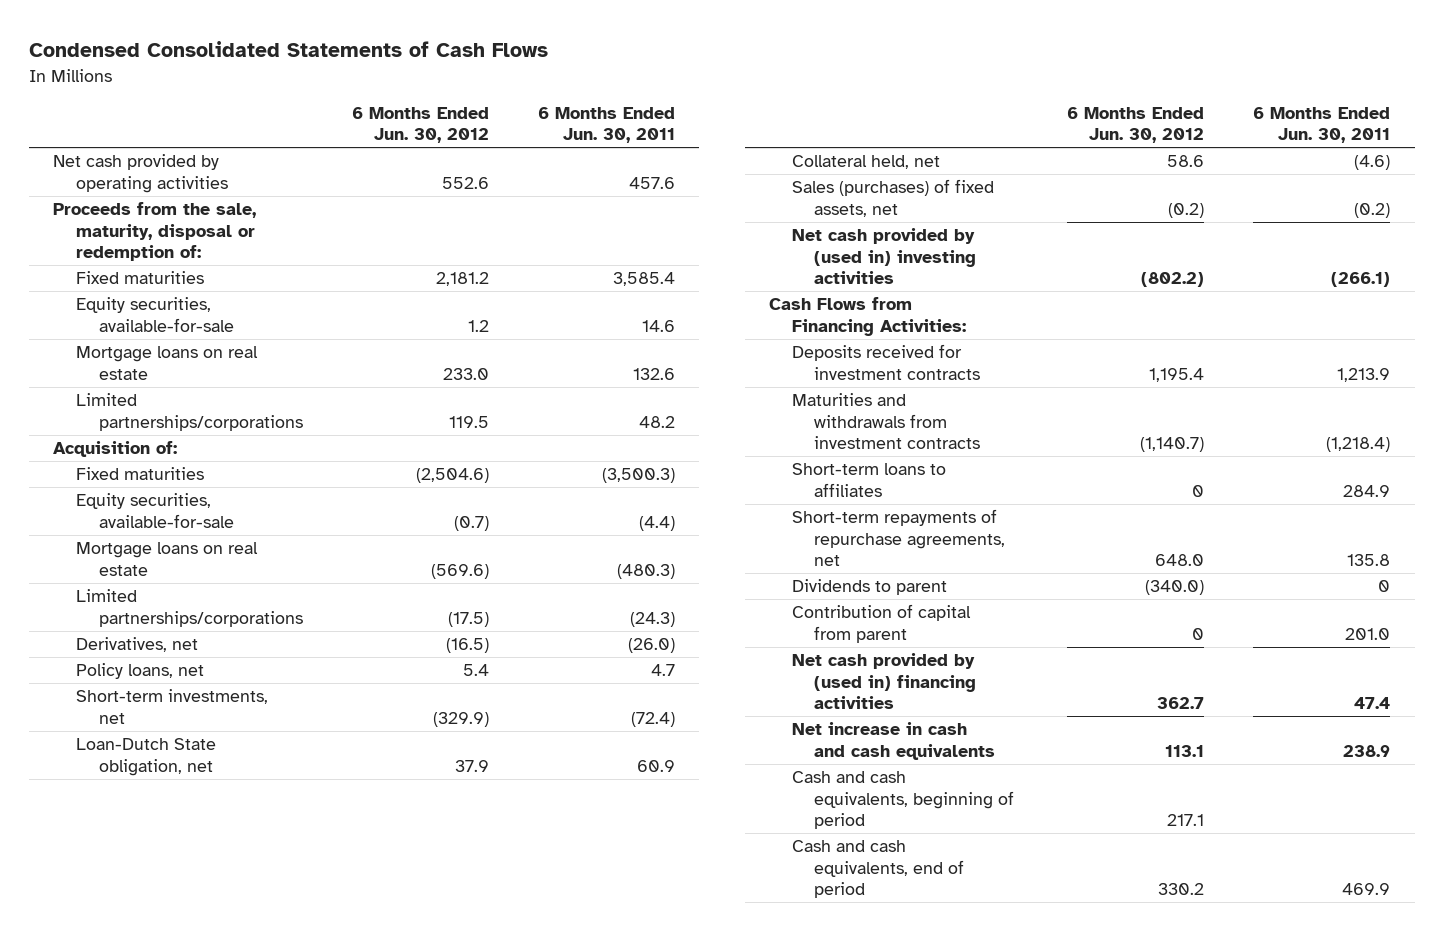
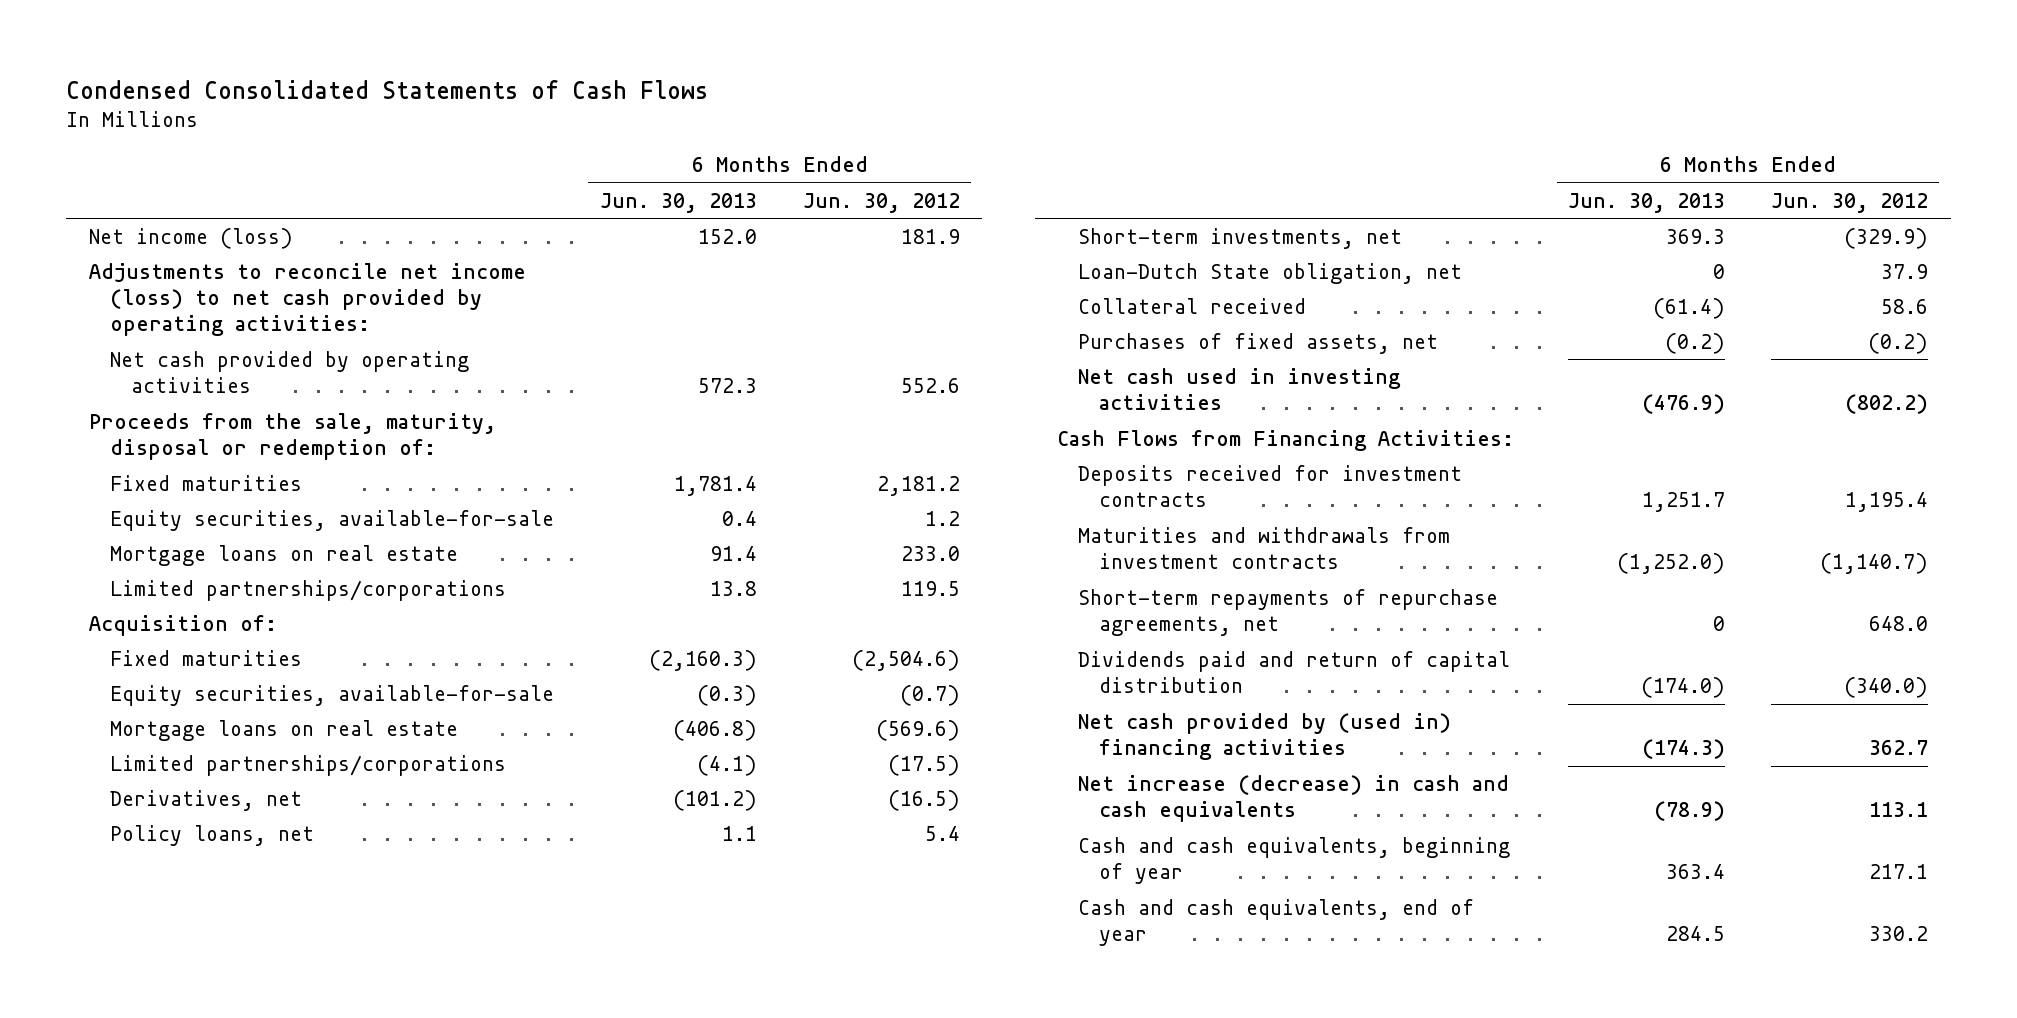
- | 6 Months Ended Jun. 30, 2012 | 6 Months Ended Jun. 30, 2011
+ | 6 Months Ended Jun. 30, 2013 | 6 Months Ended Jun. 30, 2012
+ Net income (loss) | 152.0 | 181.9
+ Adjustments to reconcile net income (loss) to net cash provided by operating activities:
- Collateral held, net | 58.6 | (4.6)
- Sales (purchases) of fixed assets, net | (0.2) | (0.2)
- Net cash provided by (used in) investing activities | (802.2) | (266.1)
+ Collateral received | (61.4) | 58.6
+ Purchases of fixed assets, net | (0.2) | (0.2)
+ Net cash used in investing activities | (476.9) | (802.2)
- Short-term loans to affiliates | 0 | 284.9
- Dividends to parent | (340.0) | 0
- Contribution of capital from parent | 0 | 201.0
+ Dividends paid and return of capital distribution | (174.0) | (340.0)
- Net increase in cash and cash equivalents | 113.1 | 238.9
- Cash and cash equivalents, beginning of period | 217.1 |
- Cash and cash equivalents, end of period | 330.2 | 469.9
+ Net increase (decrease) in cash and cash equivalents | (78.9) | 113.1
+ Cash and cash equivalents, beginning of year | 363.4 | 217.1
+ Cash and cash equivalents, end of year | 284.5 | 330.2

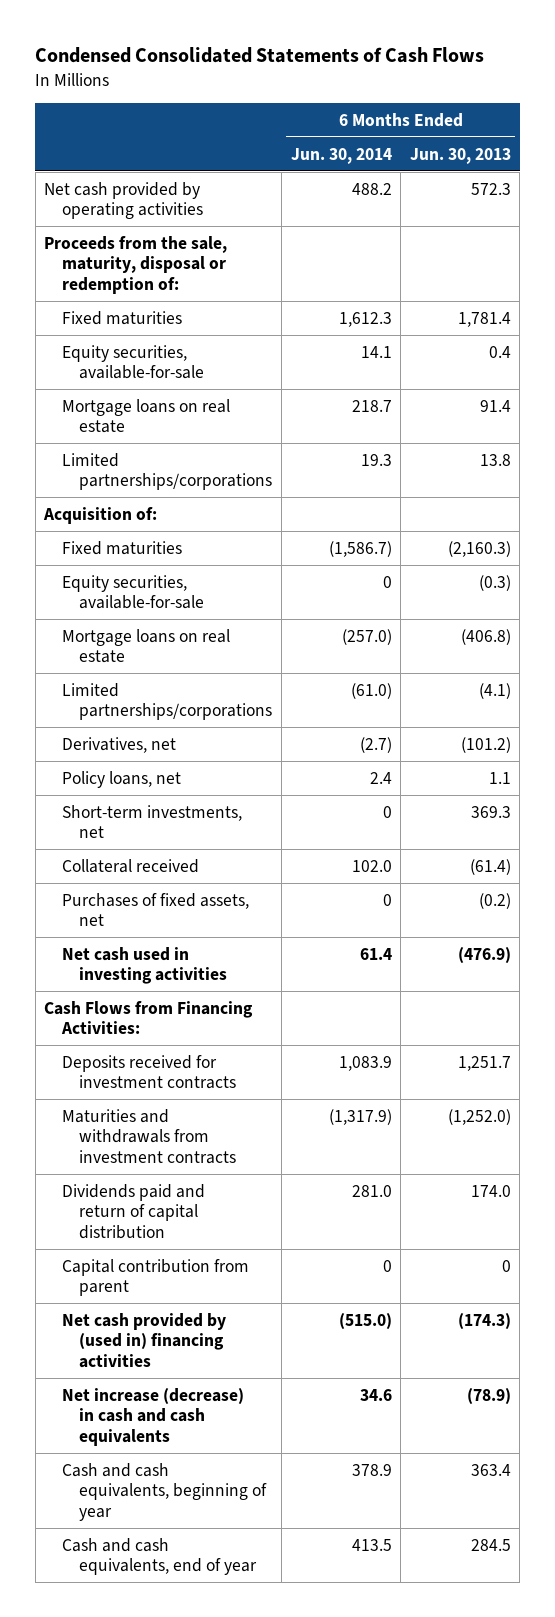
- | 6 Months Ended Jun. 30, 2013 | 6 Months Ended Jun. 30, 2012
+ | 6 Months Ended Jun. 30, 2014 | 6 Months Ended Jun. 30, 2013
- Net income (loss) | 152.0 | 181.9
- Adjustments to reconcile net income (loss) to net cash provided by operating activities:
- Loan-Dutch State obligation, net | 0 | 37.9
- Short-term repayments of repurchase agreements, net | 0 | 648.0
- Dividends paid and return of capital distribution | (174.0) | (340.0)
+ Dividends paid and return of capital distribution | 281.0 | 174.0
+ Capital contribution from parent | 0 | 0

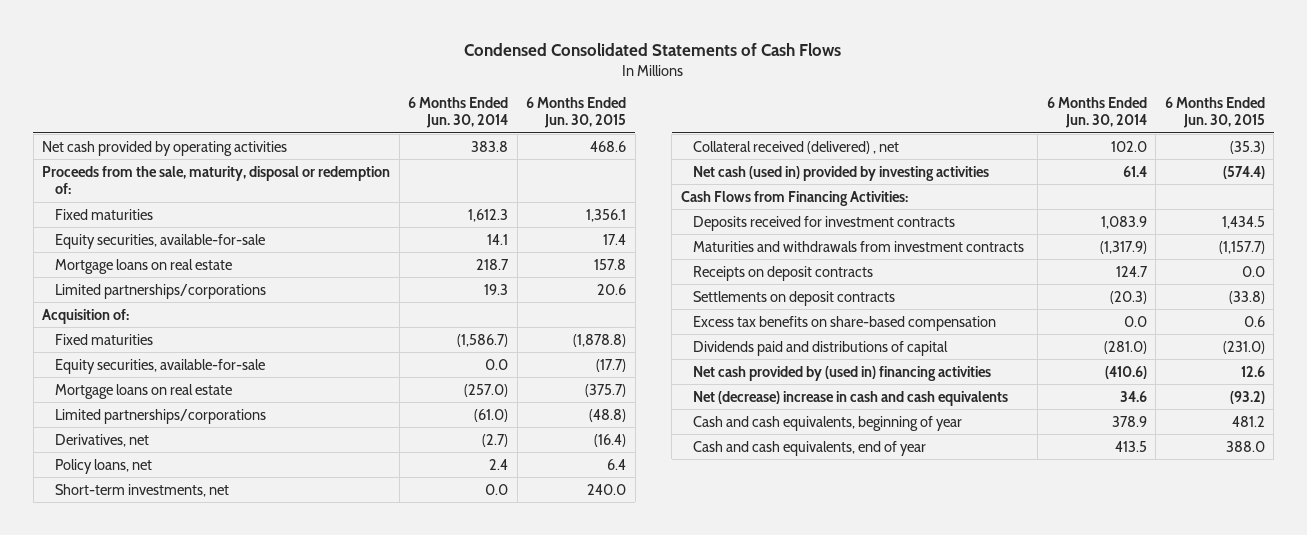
- | 6 Months Ended Jun. 30, 2014 | 6 Months Ended Jun. 30, 2013
+ | 6 Months Ended Jun. 30, 2014 | 6 Months Ended Jun. 30, 2015
- Net cash provided by operating activities | 488.2 | 572.3
+ Net cash provided by operating activities | 383.8 | 468.6
- Equity securities, available-for-sale | 0 | (0.3)
+ Equity securities, available-for-sale | 0.0 | (17.7)
- Short-term investments, net | 0 | 369.3
- Collateral received | 102.0 | (61.4)
- Purchases of fixed assets, net | 0 | (0.2)
- Net cash used in investing activities | 61.4 | (476.9)
+ Short-term investments, net | 0.0 | 240.0
+ Collateral received (delivered) , net | 102.0 | (35.3)
+ Net cash (used in) provided by investing activities | 61.4 | (574.4)
- Dividends paid and return of capital distribution | 281.0 | 174.0
- Capital contribution from parent | 0 | 0
- Net cash provided by (used in) financing activities | (515.0) | (174.3)
- Net increase (decrease) in cash and cash equivalents | 34.6 | (78.9)
+ Receipts on deposit contracts | 124.7 | 0.0
+ Settlements on deposit contracts | (20.3) | (33.8)
+ Excess tax benefits on share-based compensation | 0.0 | 0.6
+ Dividends paid and distributions of capital | (281.0) | (231.0)
+ Net cash provided by (used in) financing activities | (410.6) | 12.6
+ Net (decrease) increase in cash and cash equivalents | 34.6 | (93.2)

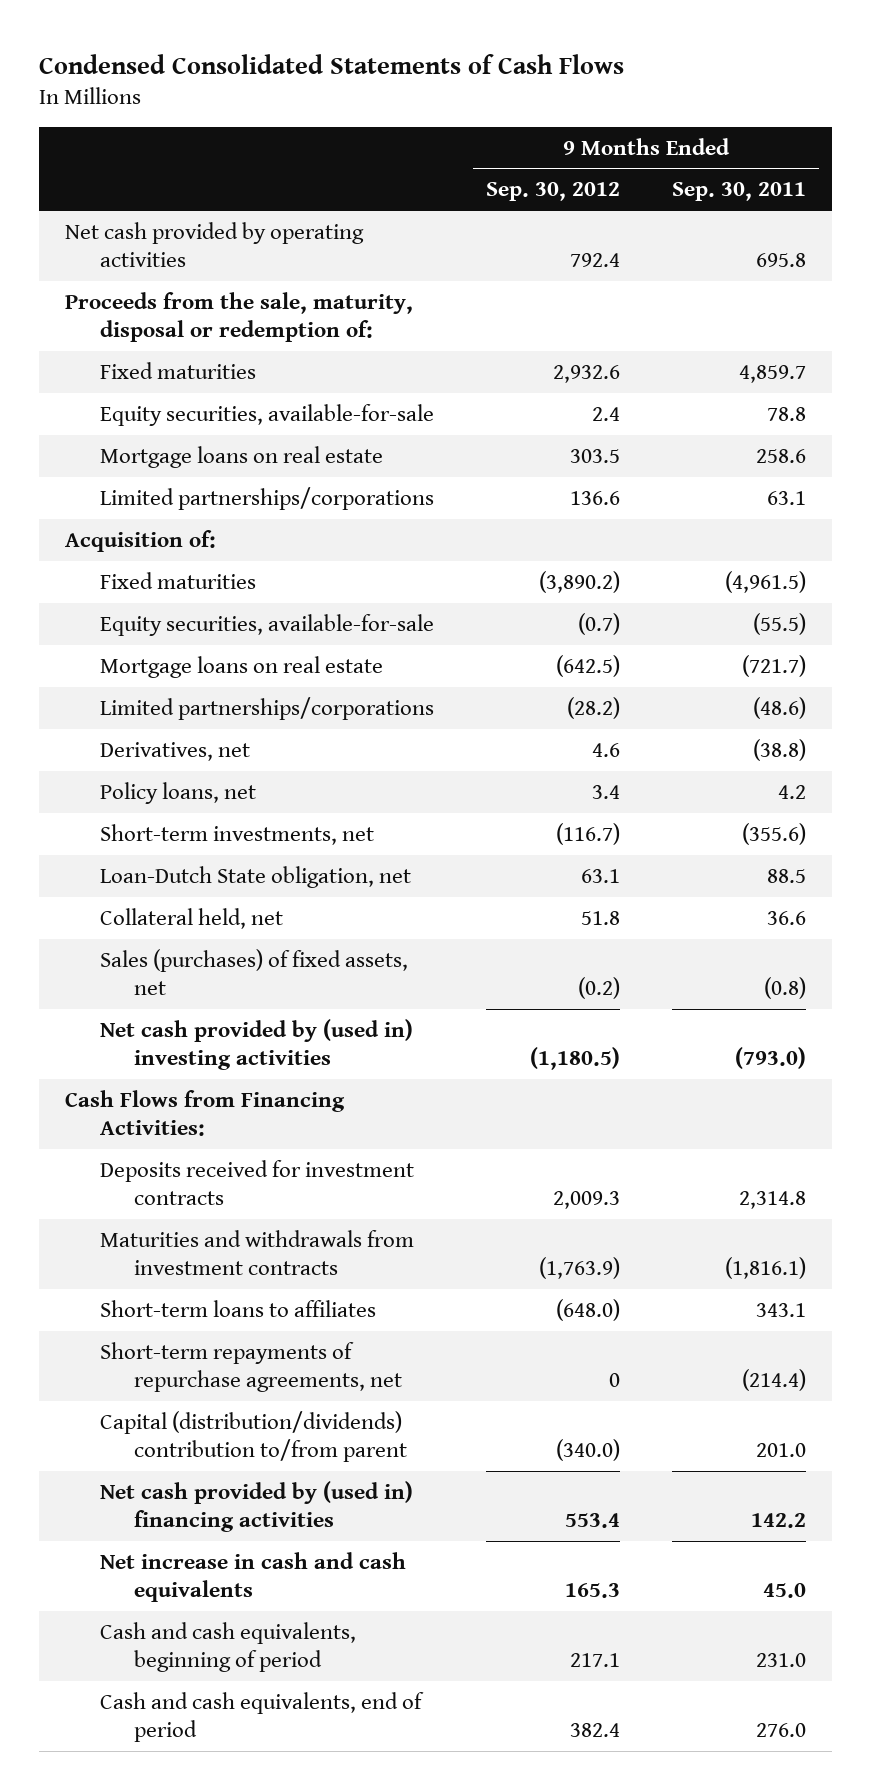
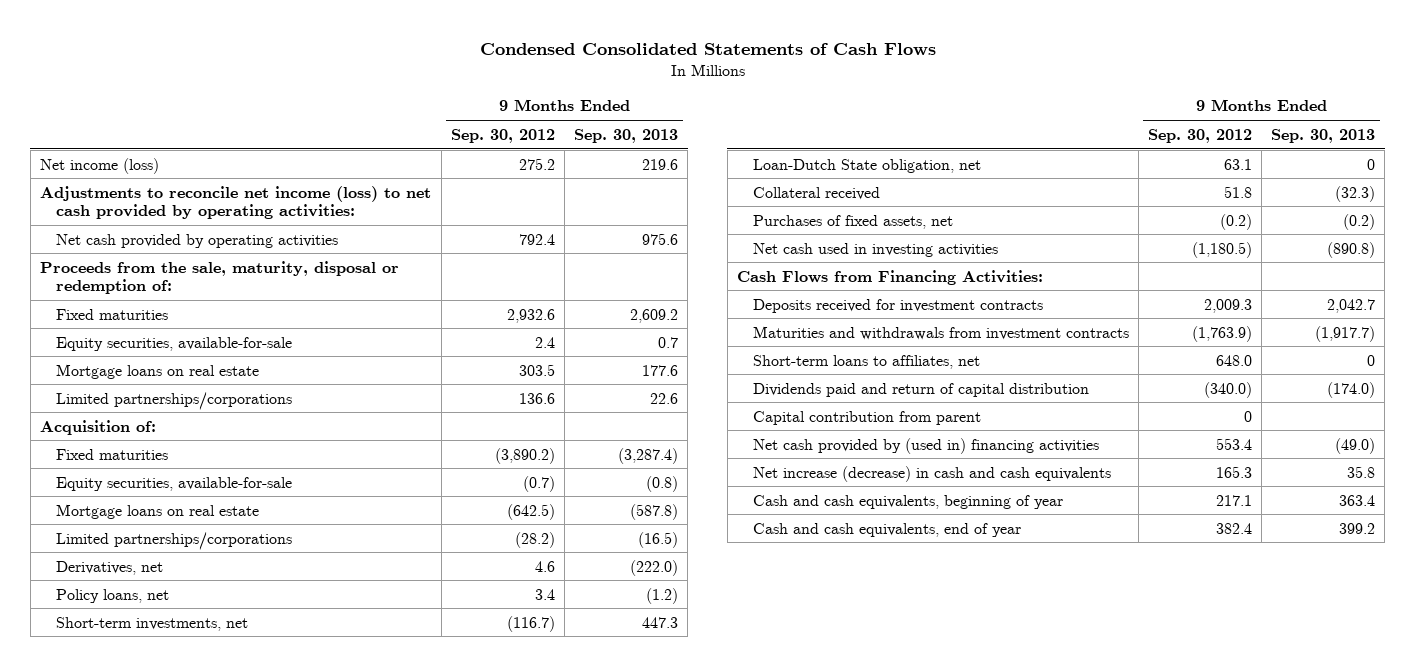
- | 9 Months Ended Sep. 30, 2012 | 9 Months Ended Sep. 30, 2011
+ | 9 Months Ended Sep. 30, 2012 | 9 Months Ended Sep. 30, 2013
+ Net income (loss) | 275.2 | 219.6
+ Adjustments to reconcile net income (loss) to net cash provided by operating activities:
- Collateral held, net | 51.8 | 36.6
- Sales (purchases) of fixed assets, net | (0.2) | (0.8)
- Net cash provided by (used in) investing activities | (1,180.5) | (793.0)
+ Collateral received | 51.8 | (32.3)
+ Purchases of fixed assets, net | (0.2) | (0.2)
+ Net cash used in investing activities | (1,180.5) | (890.8)
- Short-term loans to affiliates | (648.0) | 343.1
- Short-term repayments of repurchase agreements, net | 0 | (214.4)
- Capital (distribution/dividends) contribution to/from parent | (340.0) | 201.0
+ Short-term loans to affiliates, net | 648.0 | 0
+ Dividends paid and return of capital distribution | (340.0) | (174.0)
+ Capital contribution from parent | 0 |
- Net increase in cash and cash equivalents | 165.3 | 45.0
- Cash and cash equivalents, beginning of period | 217.1 | 231.0
- Cash and cash equivalents, end of period | 382.4 | 276.0
+ Net increase (decrease) in cash and cash equivalents | 165.3 | 35.8
+ Cash and cash equivalents, beginning of year | 217.1 | 363.4
+ Cash and cash equivalents, end of year | 382.4 | 399.2

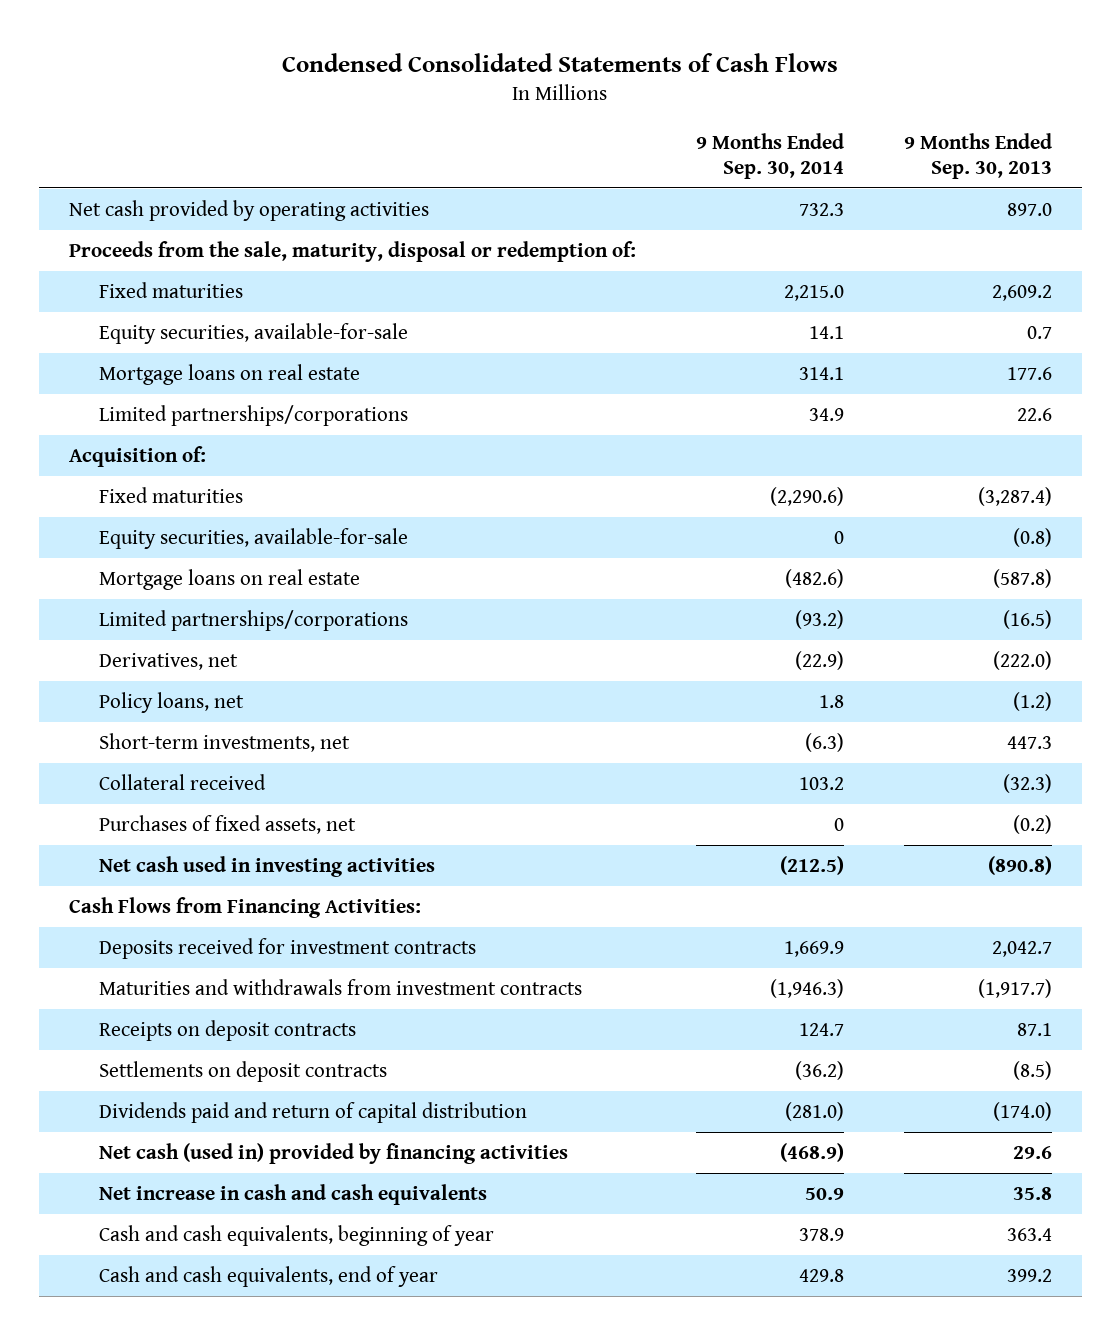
- | 9 Months Ended Sep. 30, 2012 | 9 Months Ended Sep. 30, 2013
+ | 9 Months Ended Sep. 30, 2014 | 9 Months Ended Sep. 30, 2013
- Net income (loss) | 275.2 | 219.6
- Adjustments to reconcile net income (loss) to net cash provided by operating activities:
- Net cash provided by operating activities | 792.4 | 975.6
+ Net cash provided by operating activities | 732.3 | 897.0
- Loan-Dutch State obligation, net | 63.1 | 0
- Short-term loans to affiliates, net | 648.0 | 0
+ Receipts on deposit contracts | 124.7 | 87.1
+ Settlements on deposit contracts | (36.2) | (8.5)
- Capital contribution from parent | 0 |
- Net cash provided by (used in) financing activities | 553.4 | (49.0)
- Net increase (decrease) in cash and cash equivalents | 165.3 | 35.8
+ Net cash (used in) provided by financing activities | (468.9) | 29.6
+ Net increase in cash and cash equivalents | 50.9 | 35.8

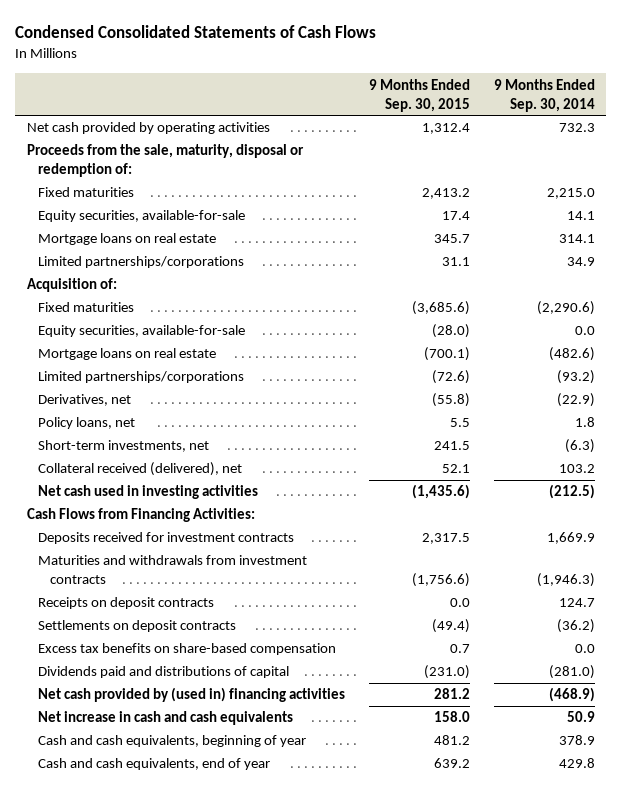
- | 9 Months Ended Sep. 30, 2014 | 9 Months Ended Sep. 30, 2013
+ | 9 Months Ended Sep. 30, 2015 | 9 Months Ended Sep. 30, 2014
- Equity securities, available-for-sale | 0 | (0.8)
+ Equity securities, available-for-sale | (28.0) | 0.0
- Collateral received | 103.2 | (32.3)
- Purchases of fixed assets, net | 0 | (0.2)
+ Collateral received (delivered), net | 52.1 | 103.2
- Dividends paid and return of capital distribution | (281.0) | (174.0)
- Net cash (used in) provided by financing activities | (468.9) | 29.6
+ Excess tax benefits on share-based compensation | 0.7 | 0.0
+ Dividends paid and distributions of capital | (231.0) | (281.0)
+ Net cash provided by (used in) financing activities | 281.2 | (468.9)

